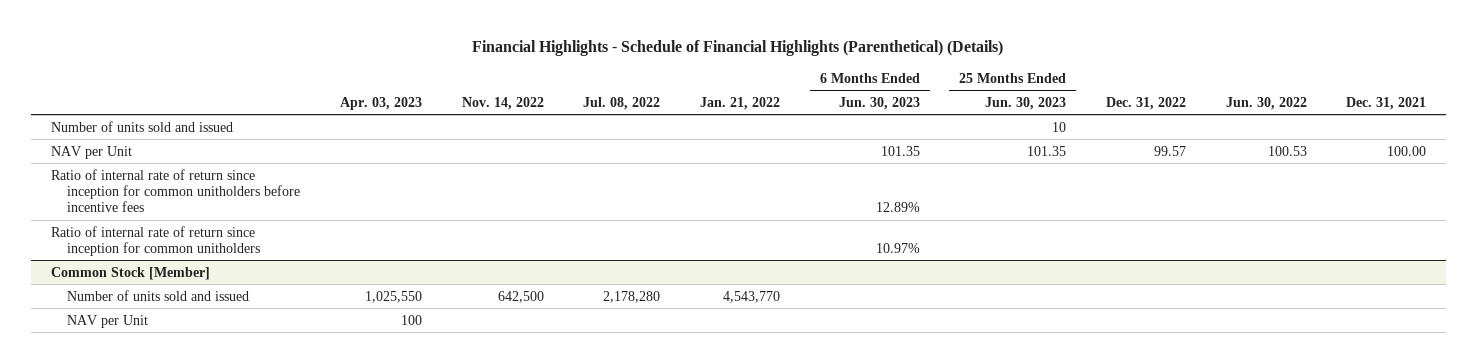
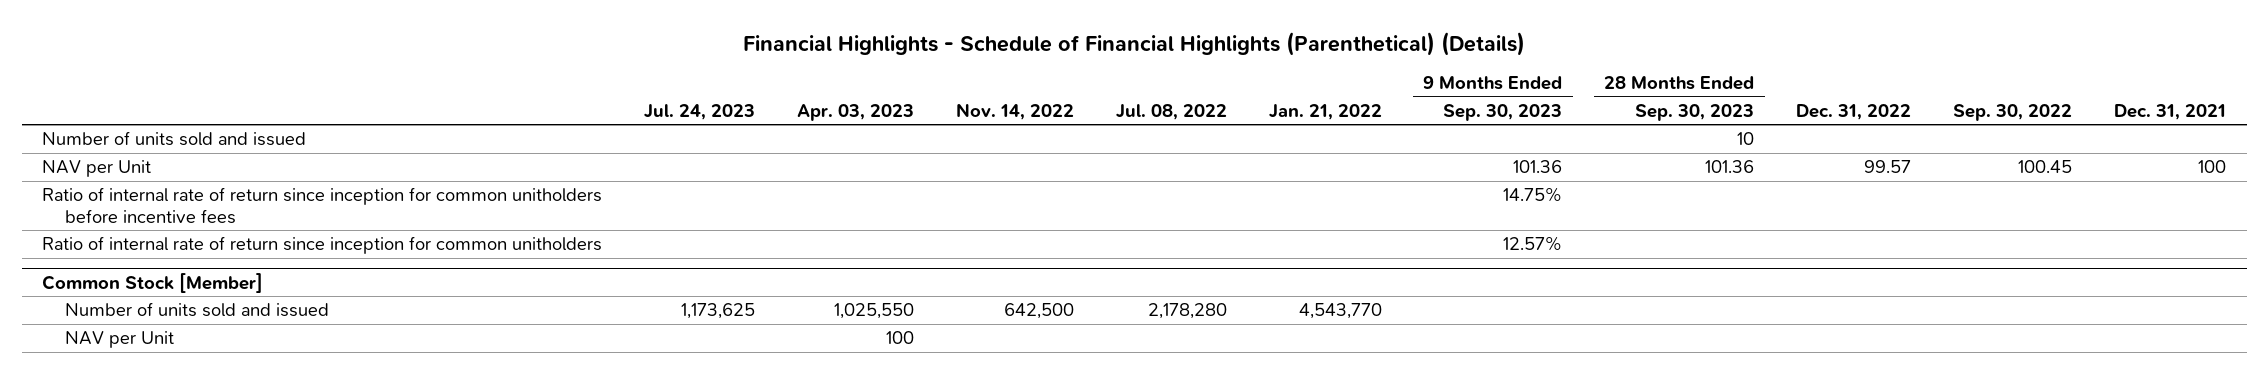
- | Apr. 03, 2023 | Nov. 14, 2022 | Jul. 08, 2022 | Jan. 21, 2022 | 6 Months Ended Jun. 30, 2023 | 25 Months Ended Jun. 30, 2023 | Dec. 31, 2022 | Jun. 30, 2022 | Dec. 31, 2021
+ | Jul. 24, 2023 | Apr. 03, 2023 | Nov. 14, 2022 | Jul. 08, 2022 | Jan. 21, 2022 | 9 Months Ended Sep. 30, 2023 | 28 Months Ended Sep. 30, 2023 | Dec. 31, 2022 | Sep. 30, 2022 | Dec. 31, 2021
- NAV per Unit | | | | | 101.35 | 101.35 | 99.57 | 100.53 | 100.00
+ NAV per Unit | | | | | | 101.36 | 101.36 | 99.57 | 100.45 | 100

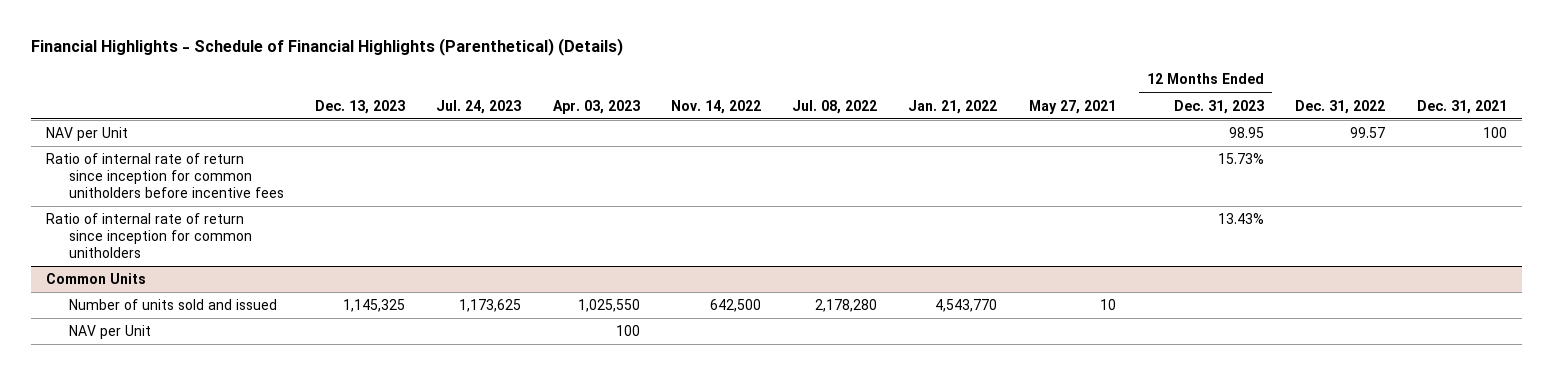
- | Jul. 24, 2023 | Apr. 03, 2023 | Nov. 14, 2022 | Jul. 08, 2022 | Jan. 21, 2022 | 9 Months Ended Sep. 30, 2023 | 28 Months Ended Sep. 30, 2023 | Dec. 31, 2022 | Sep. 30, 2022 | Dec. 31, 2021
+ | Dec. 13, 2023 | Jul. 24, 2023 | Apr. 03, 2023 | Nov. 14, 2022 | Jul. 08, 2022 | Jan. 21, 2022 | May 27, 2021 | 12 Months Ended Dec. 31, 2023 | Dec. 31, 2022 | Dec. 31, 2021
- Number of units sold and issued | | | | | | | 10 | | |
- Common Stock [Member]
+ Common Units

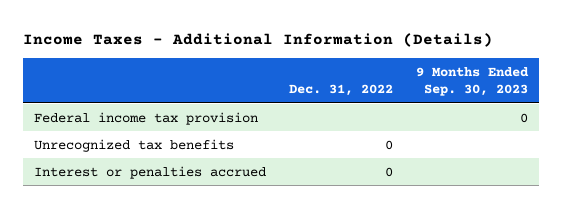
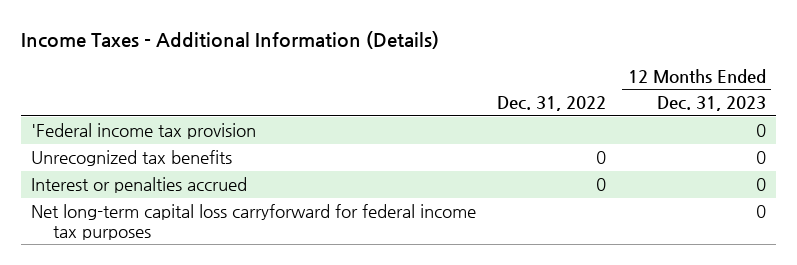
- | Dec. 31, 2022 | 9 Months Ended Sep. 30, 2023
+ | Dec. 31, 2022 | 12 Months Ended Dec. 31, 2023
- Federal income tax provision | | 0
+ 'Federal income tax provision | | 0
+ Net long-term capital loss carryforward for federal income tax purposes | | 0

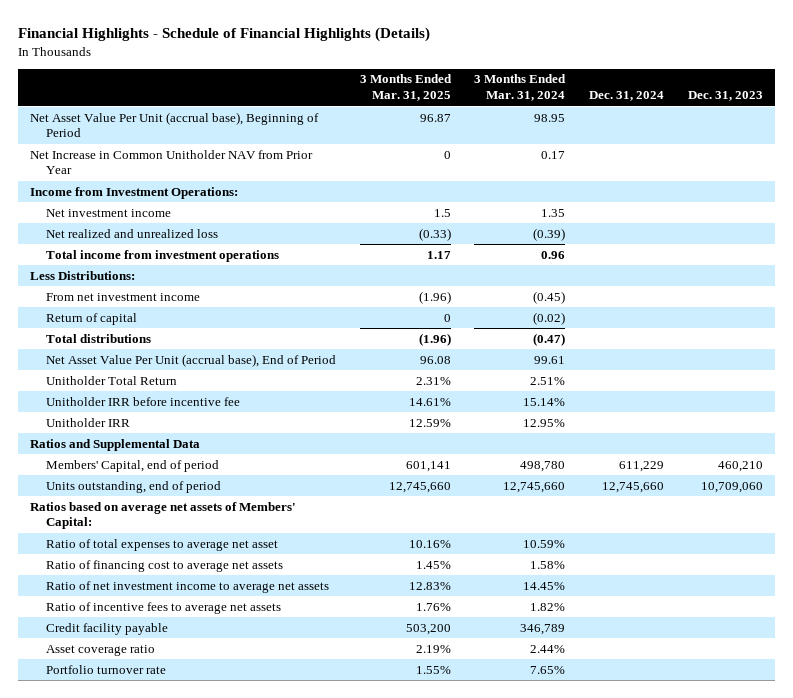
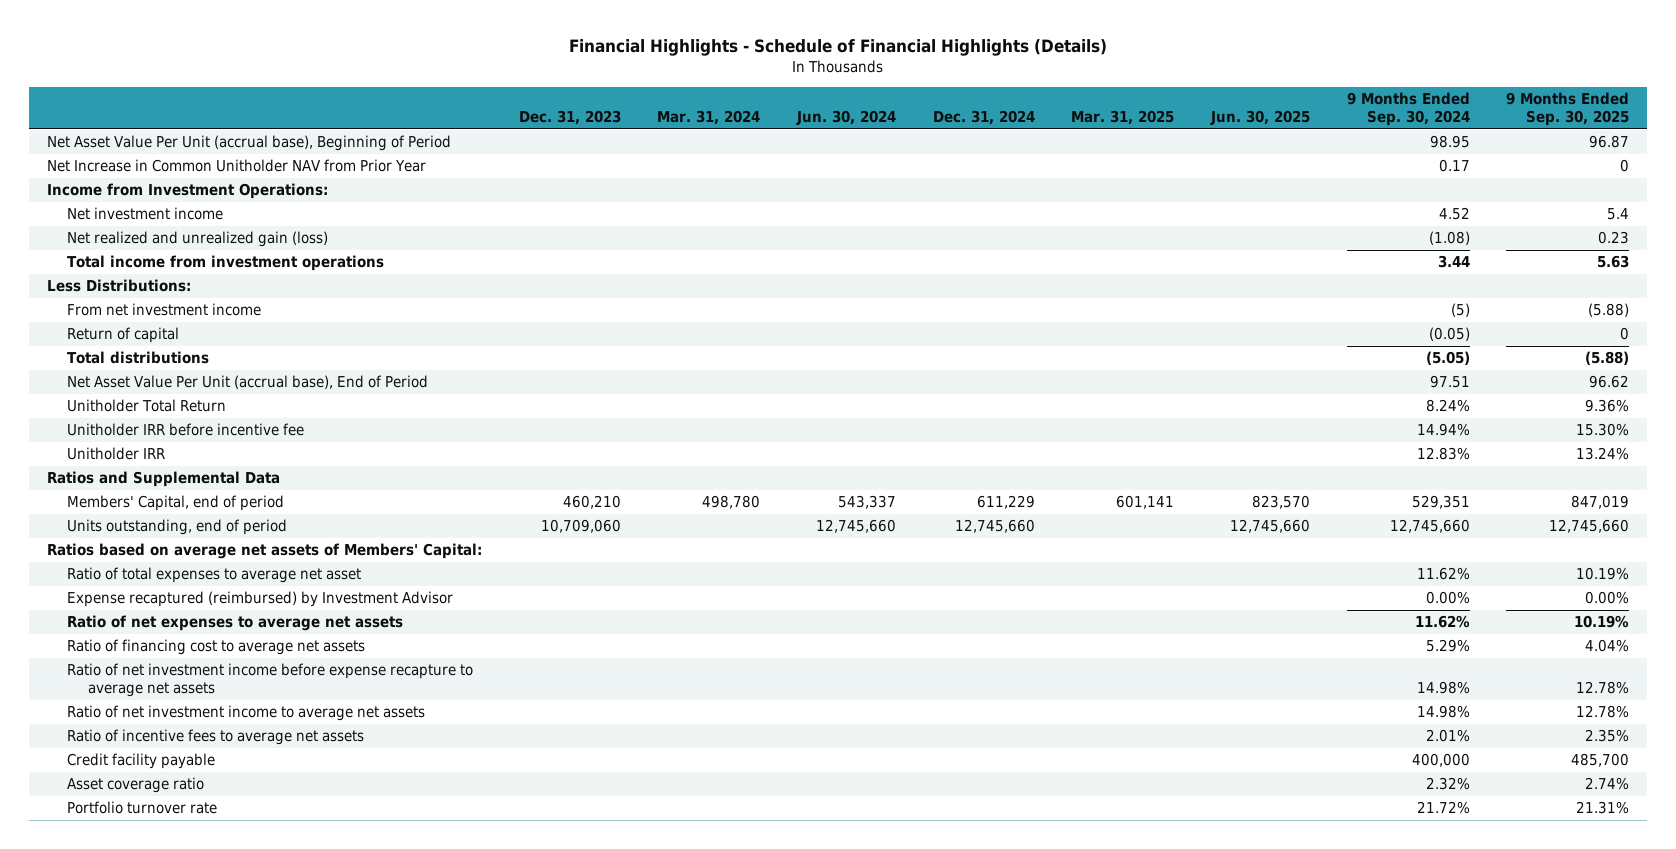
- | 3 Months Ended Mar. 31, 2025 | 3 Months Ended Mar. 31, 2024 | Dec. 31, 2024 | Dec. 31, 2023
+ | Dec. 31, 2023 | Mar. 31, 2024 | Jun. 30, 2024 | Dec. 31, 2024 | Mar. 31, 2025 | Jun. 30, 2025 | 9 Months Ended Sep. 30, 2024 | 9 Months Ended Sep. 30, 2025
- Net realized and unrealized loss | (0.33) | (0.39) | |
+ Net realized and unrealized gain (loss) | | | | | | | (1.08) | 0.23
+ Expense recaptured (reimbursed) by Investment Advisor | | | | | | | 0.00% | 0.00%
+ Ratio of net expenses to average net assets | | | | | | | 11.62% | 10.19%
+ Ratio of net investment income before expense recapture to average net assets | | | | | | | 14.98% | 12.78%

